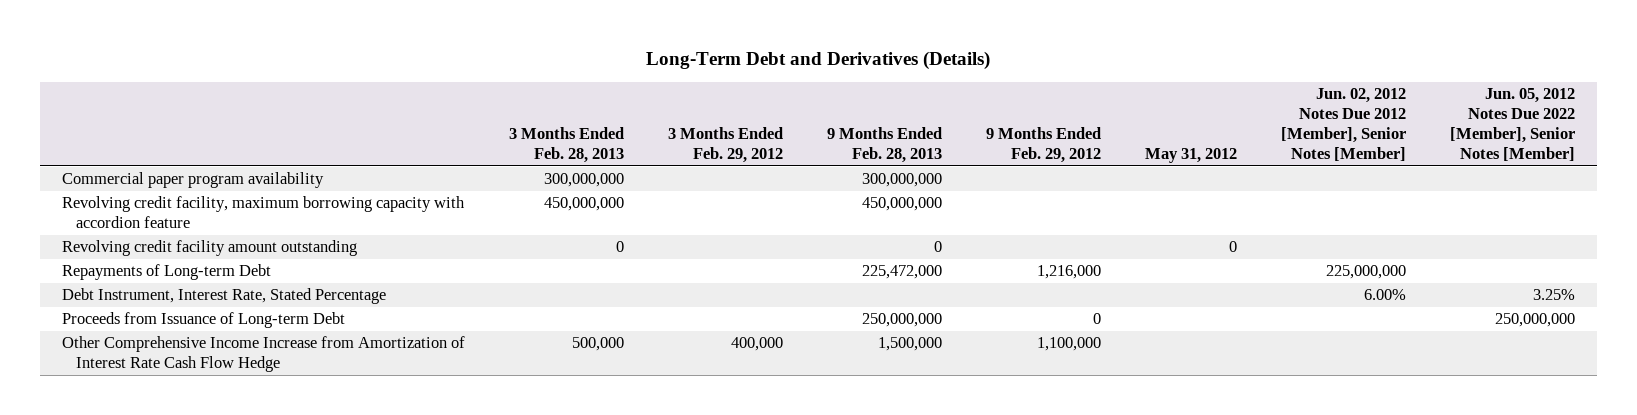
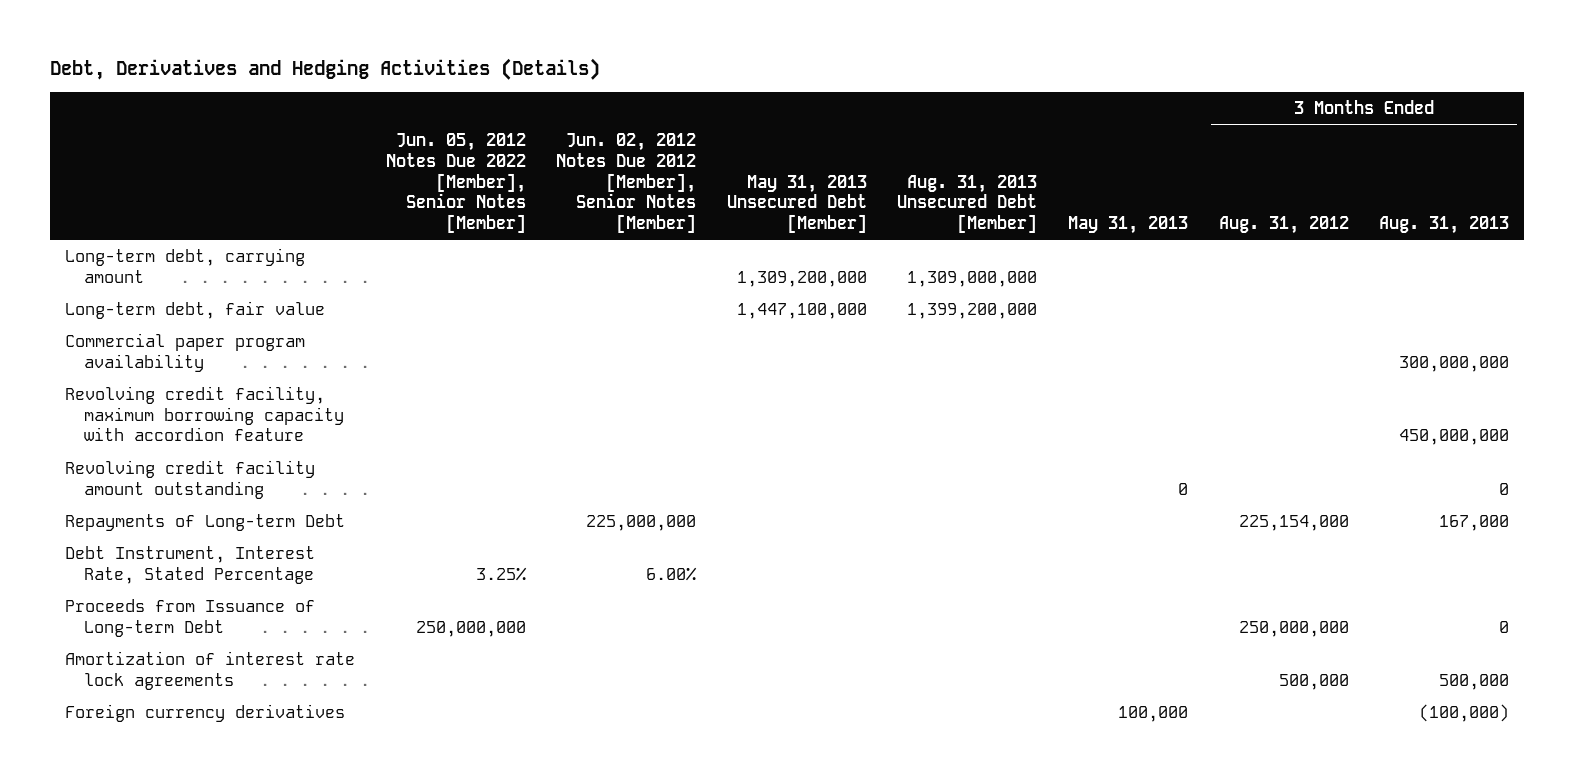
- Long-Term Debt and Derivatives (Details)
+ Debt, Derivatives and Hedging Activities (Details)
- | 3 Months Ended Feb. 28, 2013 | 3 Months Ended Feb. 29, 2012 | 9 Months Ended Feb. 28, 2013 | 9 Months Ended Feb. 29, 2012 | May 31, 2012 | Jun. 02, 2012 Notes Due 2012 [Member], Senior Notes [Member] | Jun. 05, 2012 Notes Due 2022 [Member], Senior Notes [Member]
+ | Jun. 05, 2012 Notes Due 2022 [Member], Senior Notes [Member] | Jun. 02, 2012 Notes Due 2012 [Member], Senior Notes [Member] | May 31, 2013 Unsecured Debt [Member] | Aug. 31, 2013 Unsecured Debt [Member] | May 31, 2013 | 3 Months Ended Aug. 31, 2012 | 3 Months Ended Aug. 31, 2013
+ Long-term debt, carrying amount | | | 1,309,200,000 | 1,309,000,000 | | |
+ Long-term debt, fair value | | | 1,447,100,000 | 1,399,200,000 | | |
- Other Comprehensive Income Increase from Amortization of Interest Rate Cash Flow Hedge | 500,000 | 400,000 | 1,500,000 | 1,100,000 | | |
+ Amortization of interest rate lock agreements | | | | | | 500,000 | 500,000
+ Foreign currency derivatives | | | | | 100,000 | | (100,000)

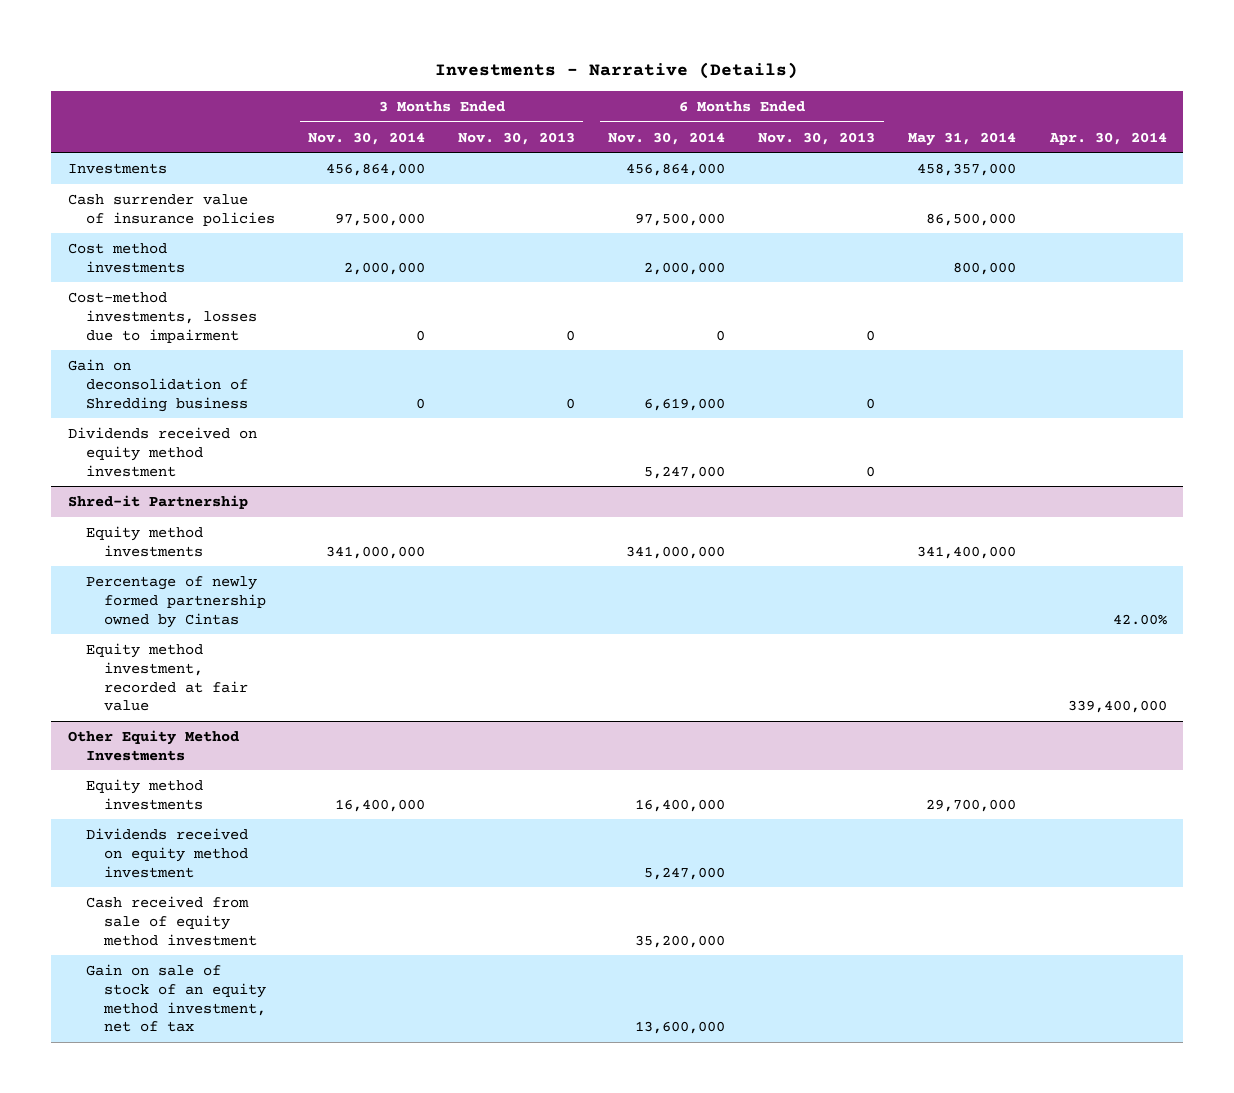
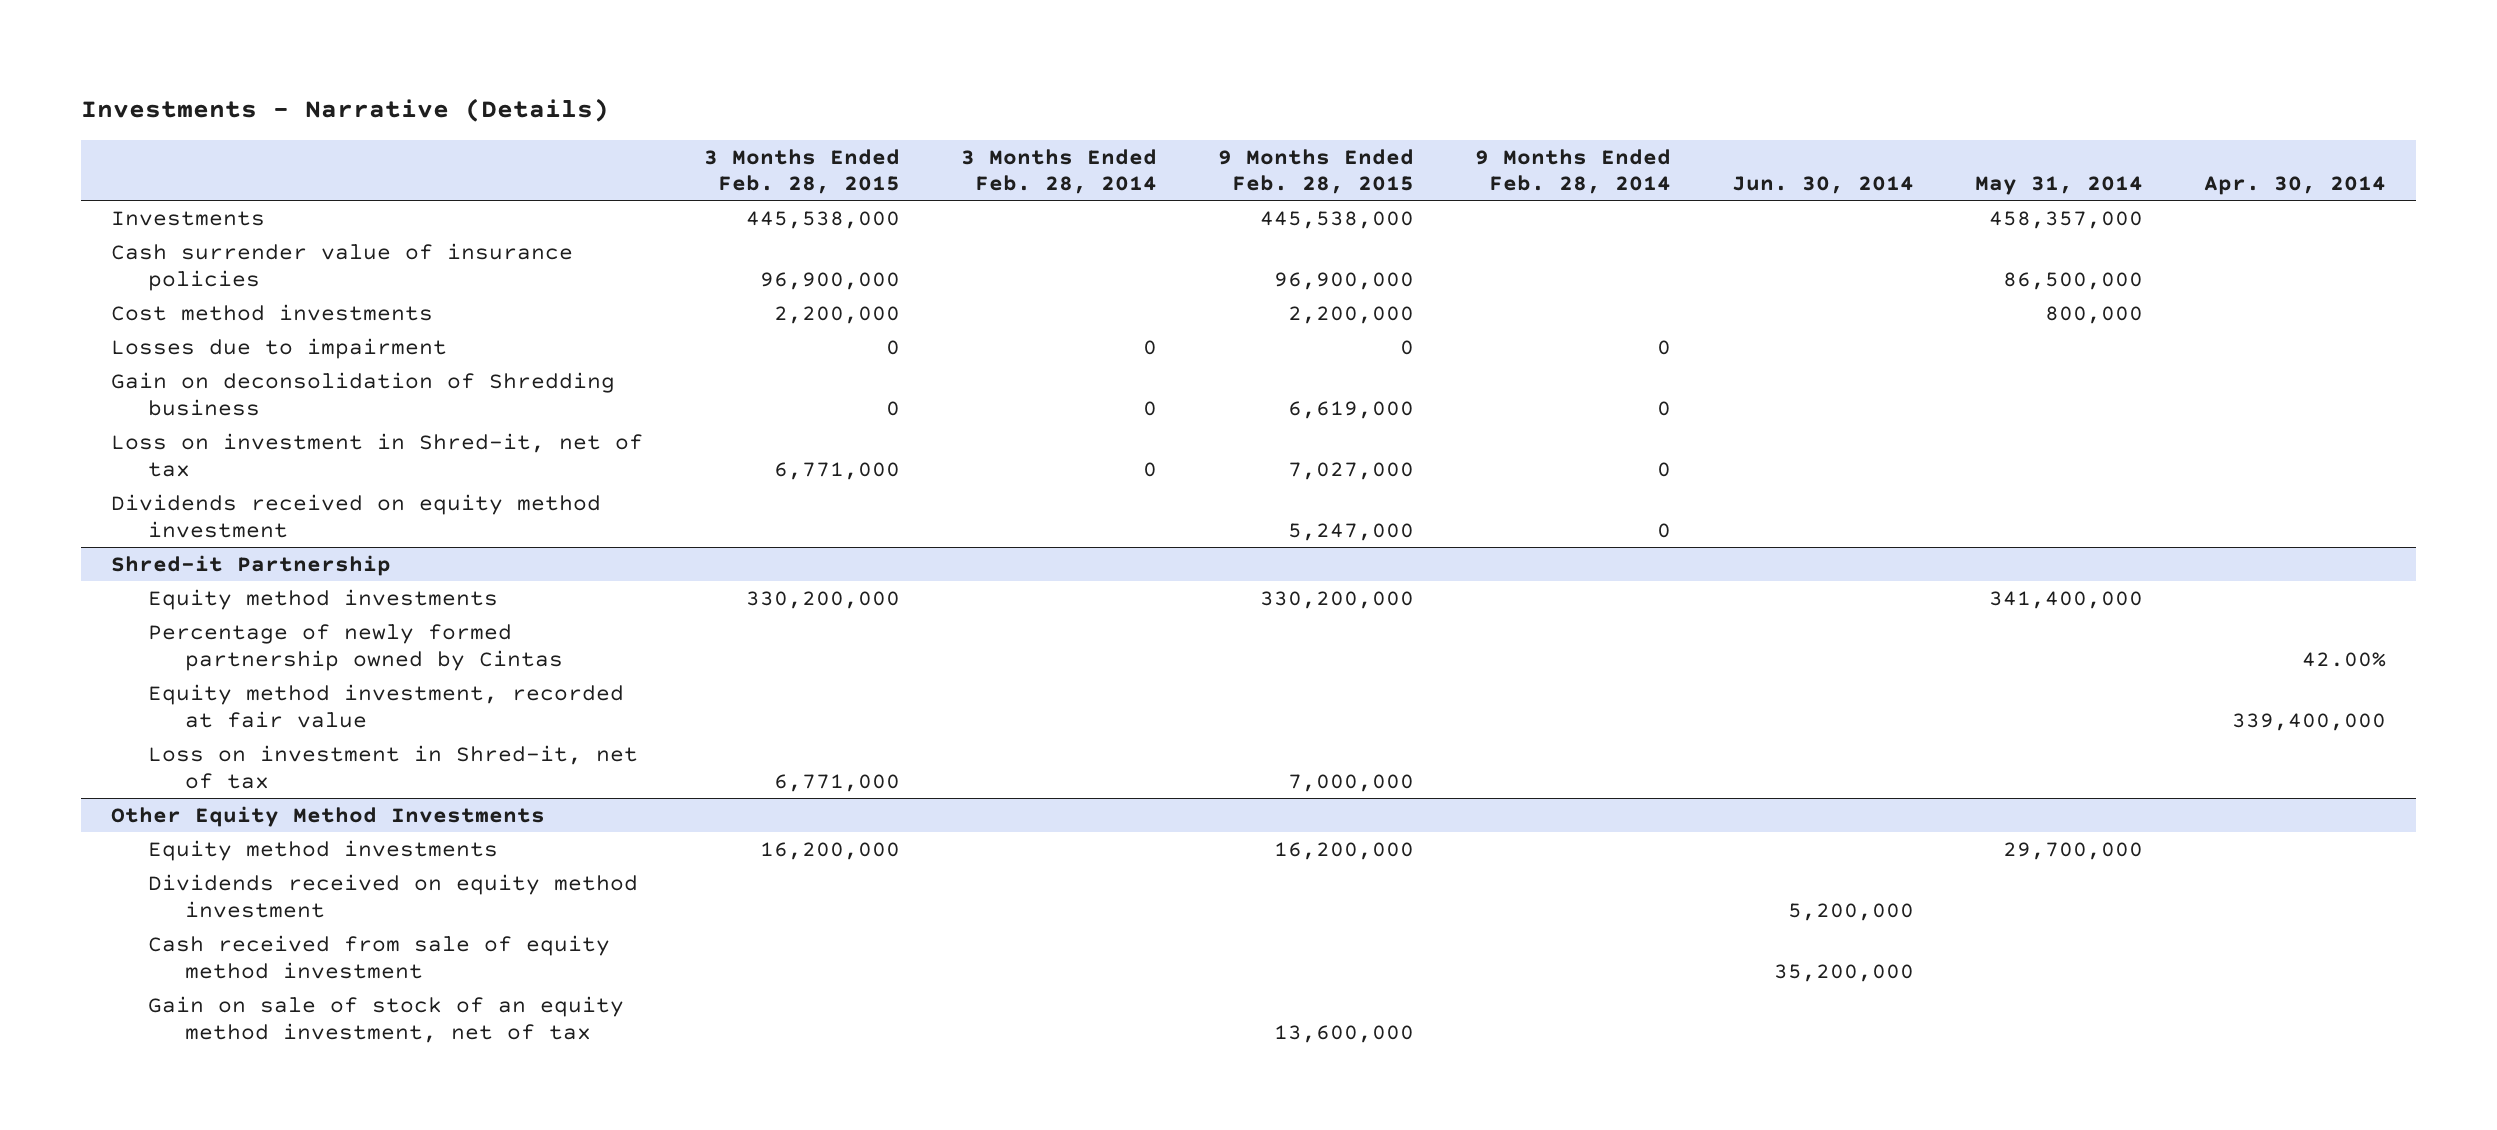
- | 3 Months Ended Nov. 30, 2014 | 3 Months Ended Nov. 30, 2013 | 6 Months Ended Nov. 30, 2014 | 6 Months Ended Nov. 30, 2013 | May 31, 2014 | Apr. 30, 2014
+ | 3 Months Ended Feb. 28, 2015 | 3 Months Ended Feb. 28, 2014 | 9 Months Ended Feb. 28, 2015 | 9 Months Ended Feb. 28, 2014 | Jun. 30, 2014 | May 31, 2014 | Apr. 30, 2014
- Cost-method investments, losses due to impairment | 0 | 0 | 0 | 0 | |
+ Losses due to impairment | 0 | 0 | 0 | 0 | | |
+ Loss on investment in Shred-it, net of tax | 6,771,000 | 0 | 7,027,000 | 0 | | |
@ Shred-it Partnership
+ Loss on investment in Shred-it, net of tax | 6,771,000 | | 7,000,000 | | | |

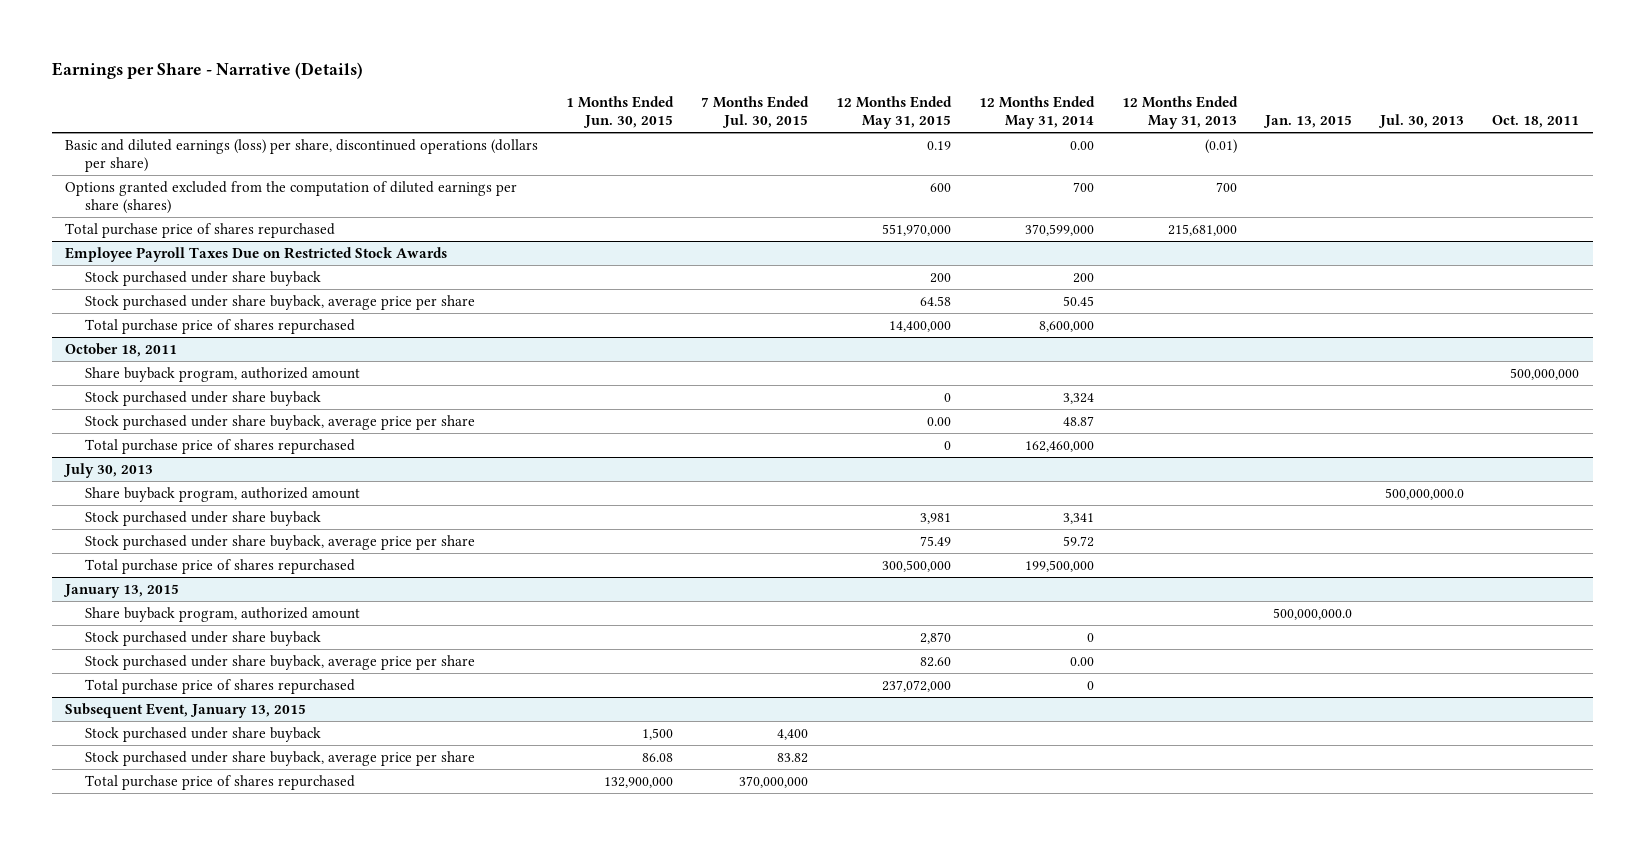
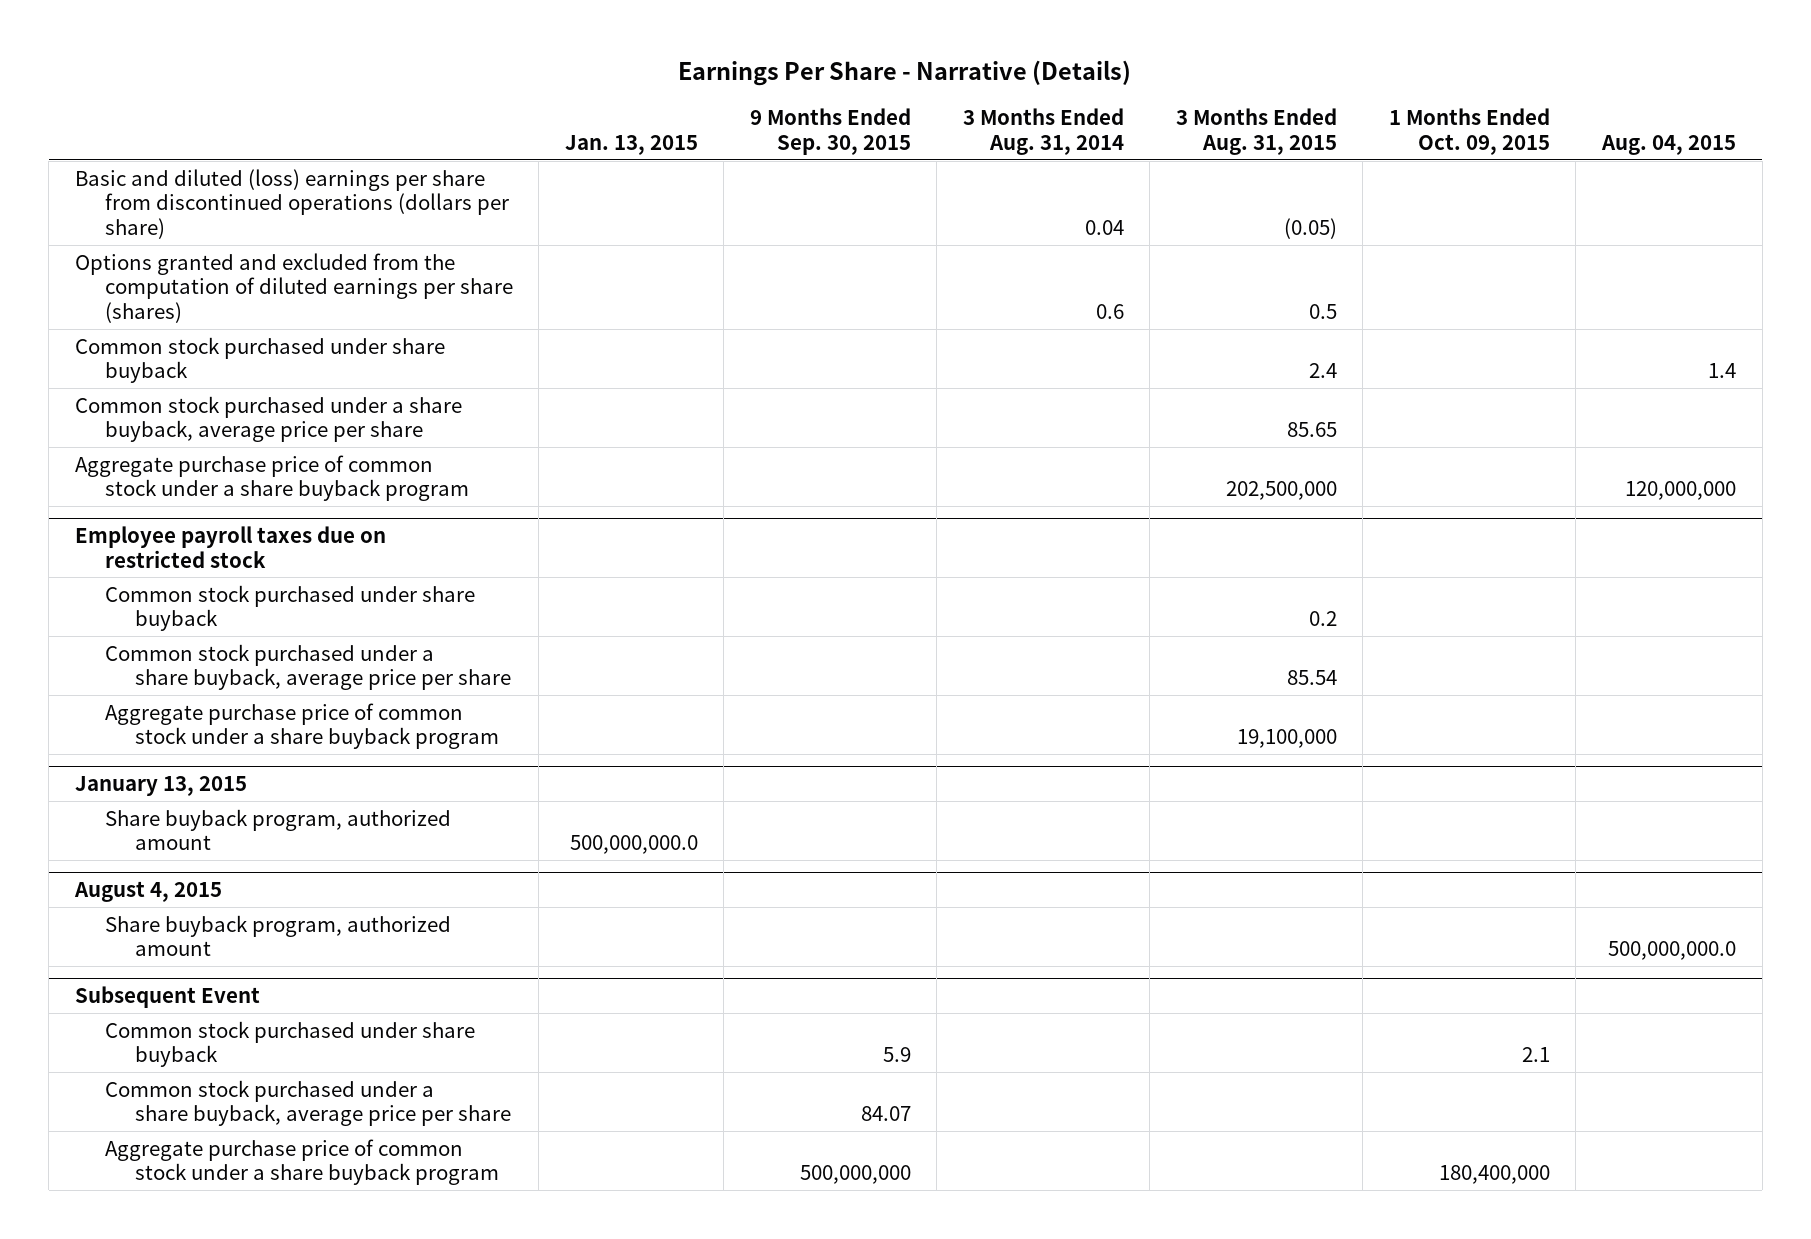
- Earnings per Share - Narrative (Details)
+ Earnings Per Share - Narrative (Details)
- | 1 Months Ended Jun. 30, 2015 | 7 Months Ended Jul. 30, 2015 | 12 Months Ended May 31, 2015 | 12 Months Ended May 31, 2014 | 12 Months Ended May 31, 2013 | Jan. 13, 2015 | Jul. 30, 2013 | Oct. 18, 2011
+ | Jan. 13, 2015 | 9 Months Ended Sep. 30, 2015 | 3 Months Ended Aug. 31, 2014 | 3 Months Ended Aug. 31, 2015 | 1 Months Ended Oct. 09, 2015 | Aug. 04, 2015
- Basic and diluted earnings (loss) per share, discontinued operations (dollars per share) | | | 0.19 | 0.00 | (0.01) | | |
- Options granted excluded from the computation of diluted earnings per share (shares) | | | 600 | 700 | 700 | | |
- Total purchase price of shares repurchased | | | 551,970,000 | 370,599,000 | 215,681,000 | | |
- Employee Payroll Taxes Due on Restricted Stock Awards
- Stock purchased under share buyback | | | 200 | 200 | | | |
- Stock purchased under share buyback, average price per share | | | 64.58 | 50.45 | | | |
- Total purchase price of shares repurchased | | | 14,400,000 | 8,600,000 | | | |
- October 18, 2011
- Share buyback program, authorized amount | | | | | | | | 500,000,000
- Stock purchased under share buyback | | | 0 | 3,324 | | | |
- Stock purchased under share buyback, average price per share | | | 0.00 | 48.87 | | | |
- Total purchase price of shares repurchased | | | 0 | 162,460,000 | | | |
- July 30, 2013
- Share buyback program, authorized amount | | | | | | | 500,000,000.0 |
- Stock purchased under share buyback | | | 3,981 | 3,341 | | | |
- Stock purchased under share buyback, average price per share | | | 75.49 | 59.72 | | | |
- Total purchase price of shares repurchased | | | 300,500,000 | 199,500,000 | | | |
+ Basic and diluted (loss) earnings per share from discontinued operations (dollars per share) | | | 0.04 | (0.05) | |
+ Options granted and excluded from the computation of diluted earnings per share (shares) | | | 0.6 | 0.5 | |
+ Common stock purchased under share buyback | | | | 2.4 | | 1.4
+ Common stock purchased under a share buyback, average price per share | | | | 85.65 | |
+ Aggregate purchase price of common stock under a share buyback program | | | | 202,500,000 | | 120,000,000
+ Employee payroll taxes due on restricted stock
+ Common stock purchased under share buyback | | | | 0.2 | |
+ Common stock purchased under a share buyback, average price per share | | | | 85.54 | |
+ Aggregate purchase price of common stock under a share buyback program | | | | 19,100,000 | |
@ January 13, 2015
- Stock purchased under share buyback | | | 2,870 | 0 | | | |
- Stock purchased under share buyback, average price per share | | | 82.60 | 0.00 | | | |
- Total purchase price of shares repurchased | | | 237,072,000 | 0 | | | |
- Subsequent Event, January 13, 2015
- Stock purchased under share buyback | 1,500 | 4,400 | | | | | |
- Stock purchased under share buyback, average price per share | 86.08 | 83.82 | | | | | |
- Total purchase price of shares repurchased | 132,900,000 | 370,000,000 | | | | | |
+ August 4, 2015
+ Share buyback program, authorized amount | | | | | | 500,000,000.0
+ Subsequent Event
+ Common stock purchased under share buyback | | 5.9 | | | 2.1 |
+ Common stock purchased under a share buyback, average price per share | | 84.07 | | | |
+ Aggregate purchase price of common stock under a share buyback program | | 500,000,000 | | | 180,400,000 |

